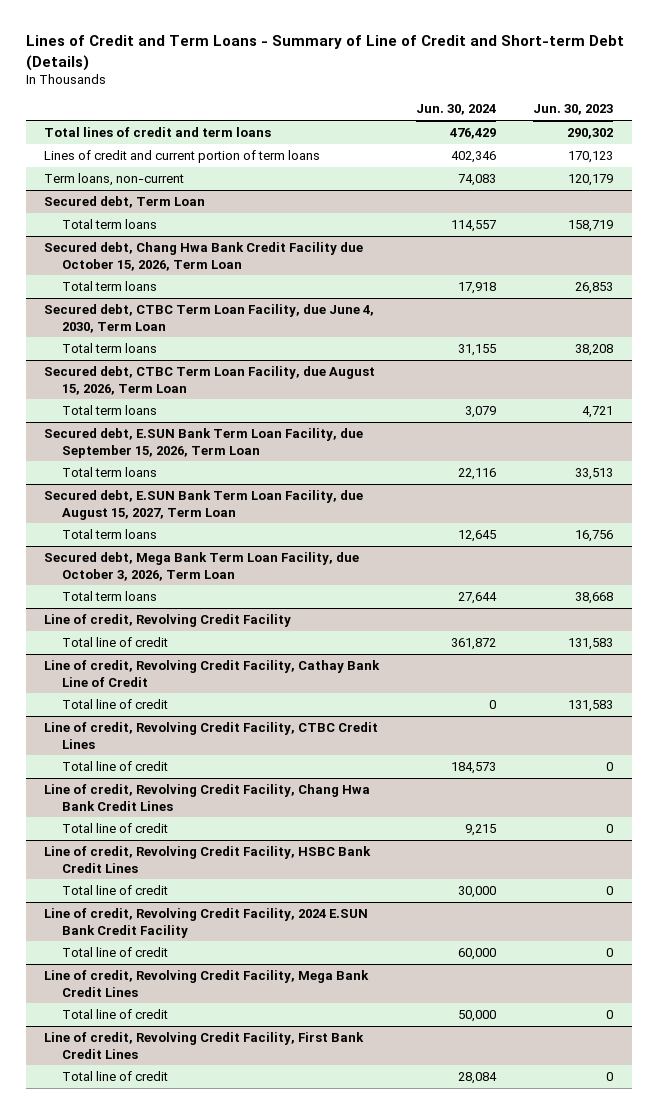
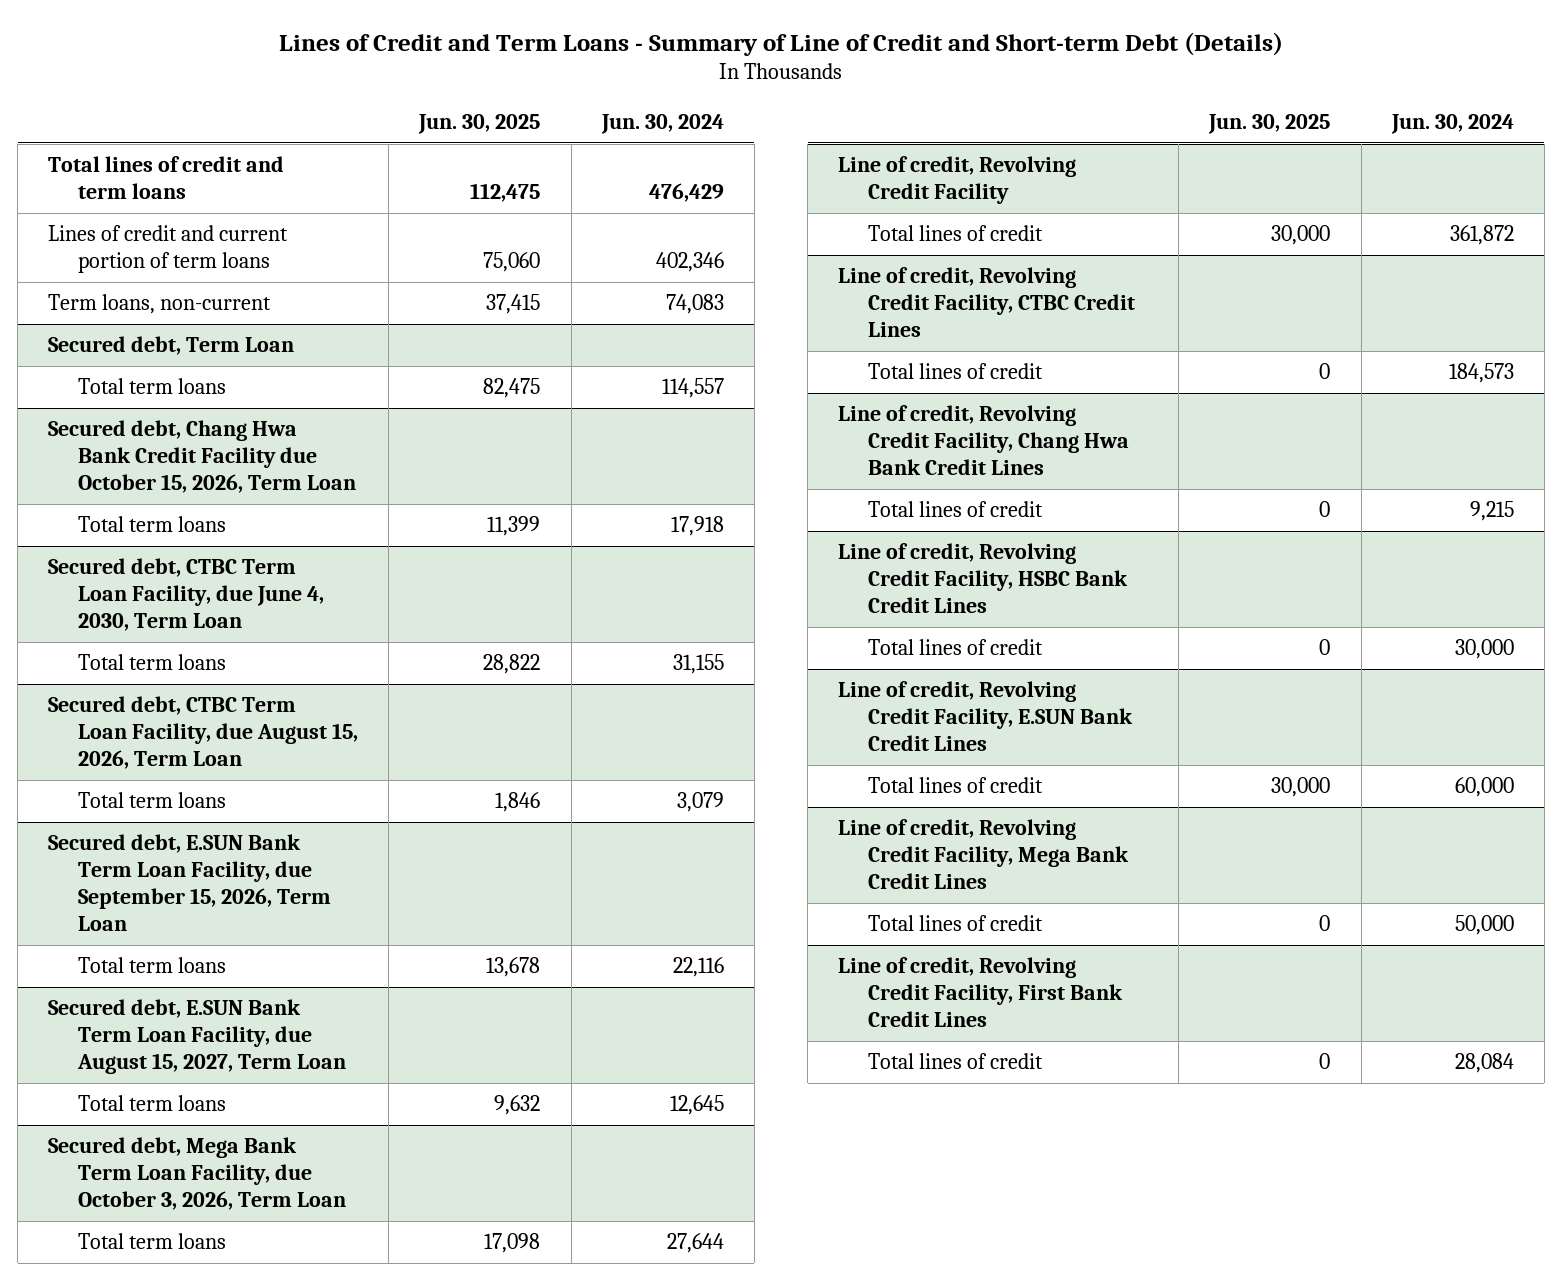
- | Jun. 30, 2024 | Jun. 30, 2023
+ | Jun. 30, 2025 | Jun. 30, 2024
@ Line of credit, Revolving Credit Facility
- Total line of credit | 361,872 | 131,583
- Line of credit, Revolving Credit Facility, Cathay Bank Line of Credit
- Total line of credit | 0 | 131,583
@ Line of credit, Revolving Credit Facility
+ Total lines of credit | 30,000 | 361,872
@ Line of credit, Revolving Credit Facility, CTBC Credit Lines
- Total line of credit | 184,573 | 0
+ Total lines of credit | 0 | 184,573
@ Line of credit, Revolving Credit Facility, Chang Hwa Bank Credit Lines
- Total line of credit | 9,215 | 0
+ Total lines of credit | 0 | 9,215
@ Line of credit, Revolving Credit Facility, HSBC Bank Credit Lines
- Total line of credit | 30,000 | 0
- Line of credit, Revolving Credit Facility, 2024 E.SUN Bank Credit Facility
- Total line of credit | 60,000 | 0
@ Line of credit, Revolving Credit Facility, HSBC Bank Credit Lines
+ Total lines of credit | 0 | 30,000
+ Line of credit, Revolving Credit Facility, E.SUN Bank Credit Lines
+ Total lines of credit | 30,000 | 60,000
@ Line of credit, Revolving Credit Facility, Mega Bank Credit Lines
- Total line of credit | 50,000 | 0
+ Total lines of credit | 0 | 50,000
@ Line of credit, Revolving Credit Facility, First Bank Credit Lines
- Total line of credit | 28,084 | 0
+ Total lines of credit | 0 | 28,084

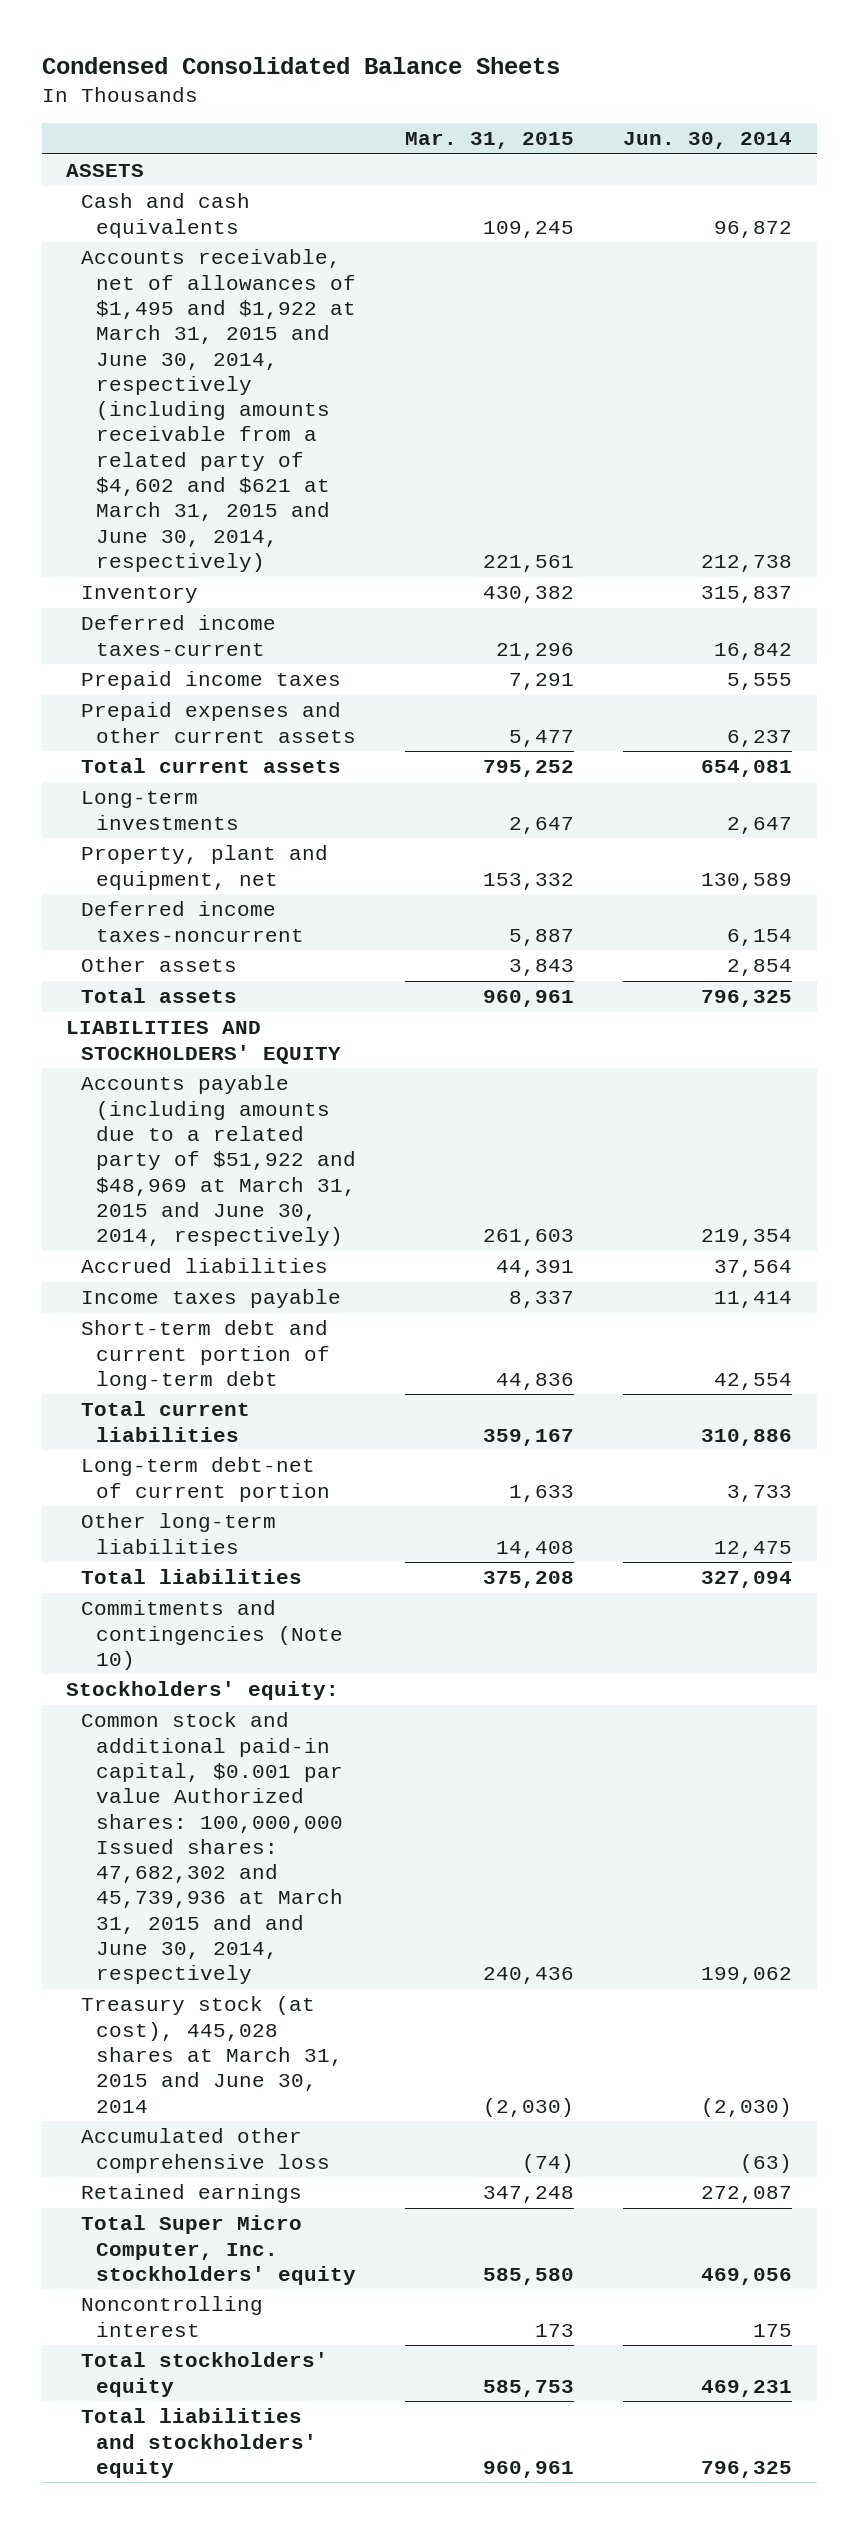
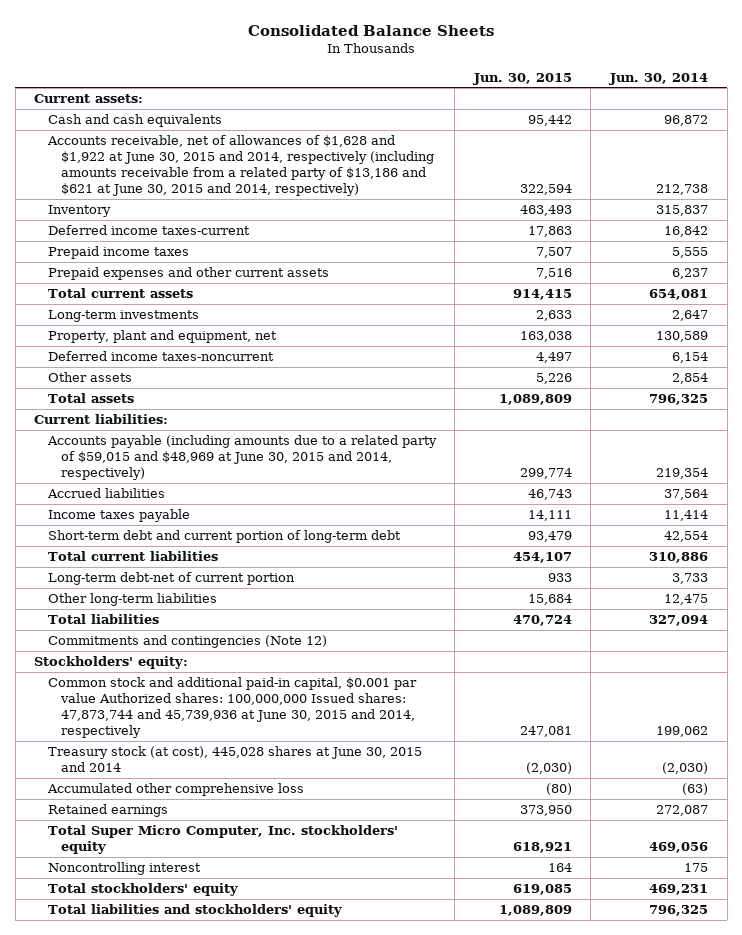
- Condensed Consolidated Balance Sheets
+ Consolidated Balance Sheets
- | Mar. 31, 2015 | Jun. 30, 2014
+ | Jun. 30, 2015 | Jun. 30, 2014
- ASSETS
+ Current assets:
- Accounts receivable, net of allowances of $1,495 and $1,922 at March 31, 2015 and June 30, 2014, respectively (including amounts receivable from a related party of $4,602 and $621 at March 31, 2015 and June 30, 2014, respectively) | 221,561 | 212,738
+ Accounts receivable, net of allowances of $1,628 and $1,922 at June 30, 2015 and 2014, respectively (including amounts receivable from a related party of $13,186 and $621 at June 30, 2015 and 2014, respectively) | 322,594 | 212,738
- LIABILITIES AND STOCKHOLDERS' EQUITY
- Accounts payable (including amounts due to a related party of $51,922 and $48,969 at March 31, 2015 and June 30, 2014, respectively) | 261,603 | 219,354
+ Current liabilities:
+ Accounts payable (including amounts due to a related party of $59,015 and $48,969 at June 30, 2015 and 2014, respectively) | 299,774 | 219,354
- Commitments and contingencies (Note 10)
+ Commitments and contingencies (Note 12)
- Common stock and additional paid-in capital, $0.001 par value Authorized shares: 100,000,000 Issued shares: 47,682,302 and 45,739,936 at March 31, 2015 and and June 30, 2014, respectively | 240,436 | 199,062
- Treasury stock (at cost), 445,028 shares at March 31, 2015 and June 30, 2014 | (2,030) | (2,030)
+ Common stock and additional paid-in capital, $0.001 par value Authorized shares: 100,000,000 Issued shares: 47,873,744 and 45,739,936 at June 30, 2015 and 2014, respectively | 247,081 | 199,062
+ Treasury stock (at cost), 445,028 shares at June 30, 2015 and 2014 | (2,030) | (2,030)

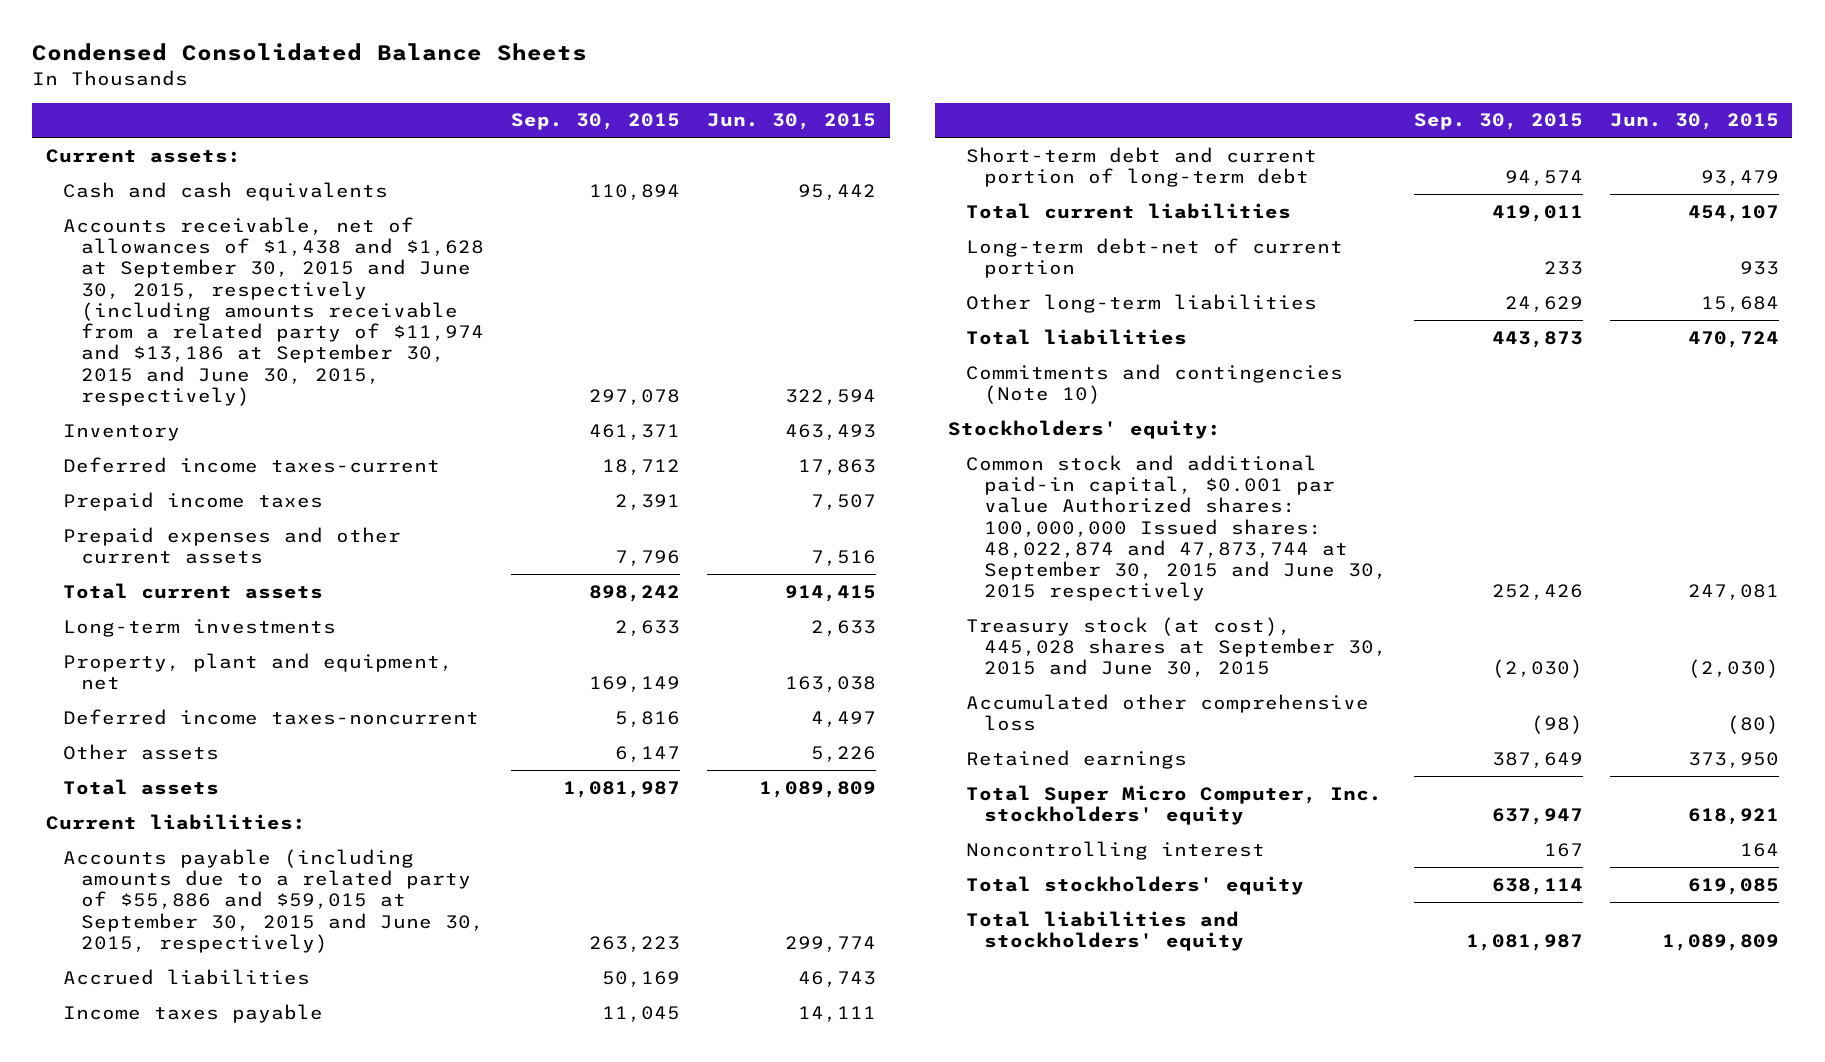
- Consolidated Balance Sheets
+ Condensed Consolidated Balance Sheets
- | Jun. 30, 2015 | Jun. 30, 2014
+ | Sep. 30, 2015 | Jun. 30, 2015
- Accounts receivable, net of allowances of $1,628 and $1,922 at June 30, 2015 and 2014, respectively (including amounts receivable from a related party of $13,186 and $621 at June 30, 2015 and 2014, respectively) | 322,594 | 212,738
+ Accounts receivable, net of allowances of $1,438 and $1,628 at September 30, 2015 and June 30, 2015, respectively (including amounts receivable from a related party of $11,974 and $13,186 at September 30, 2015 and June 30, 2015, respectively) | 297,078 | 322,594
- Accounts payable (including amounts due to a related party of $59,015 and $48,969 at June 30, 2015 and 2014, respectively) | 299,774 | 219,354
+ Accounts payable (including amounts due to a related party of $55,886 and $59,015 at September 30, 2015 and June 30, 2015, respectively) | 263,223 | 299,774
- Commitments and contingencies (Note 12)
+ Commitments and contingencies (Note 10)
- Common stock and additional paid-in capital, $0.001 par value Authorized shares: 100,000,000 Issued shares: 47,873,744 and 45,739,936 at June 30, 2015 and 2014, respectively | 247,081 | 199,062
- Treasury stock (at cost), 445,028 shares at June 30, 2015 and 2014 | (2,030) | (2,030)
+ Common stock and additional paid-in capital, $0.001 par value Authorized shares: 100,000,000 Issued shares: 48,022,874 and 47,873,744 at September 30, 2015 and June 30, 2015 respectively | 252,426 | 247,081
+ Treasury stock (at cost), 445,028 shares at September 30, 2015 and June 30, 2015 | (2,030) | (2,030)

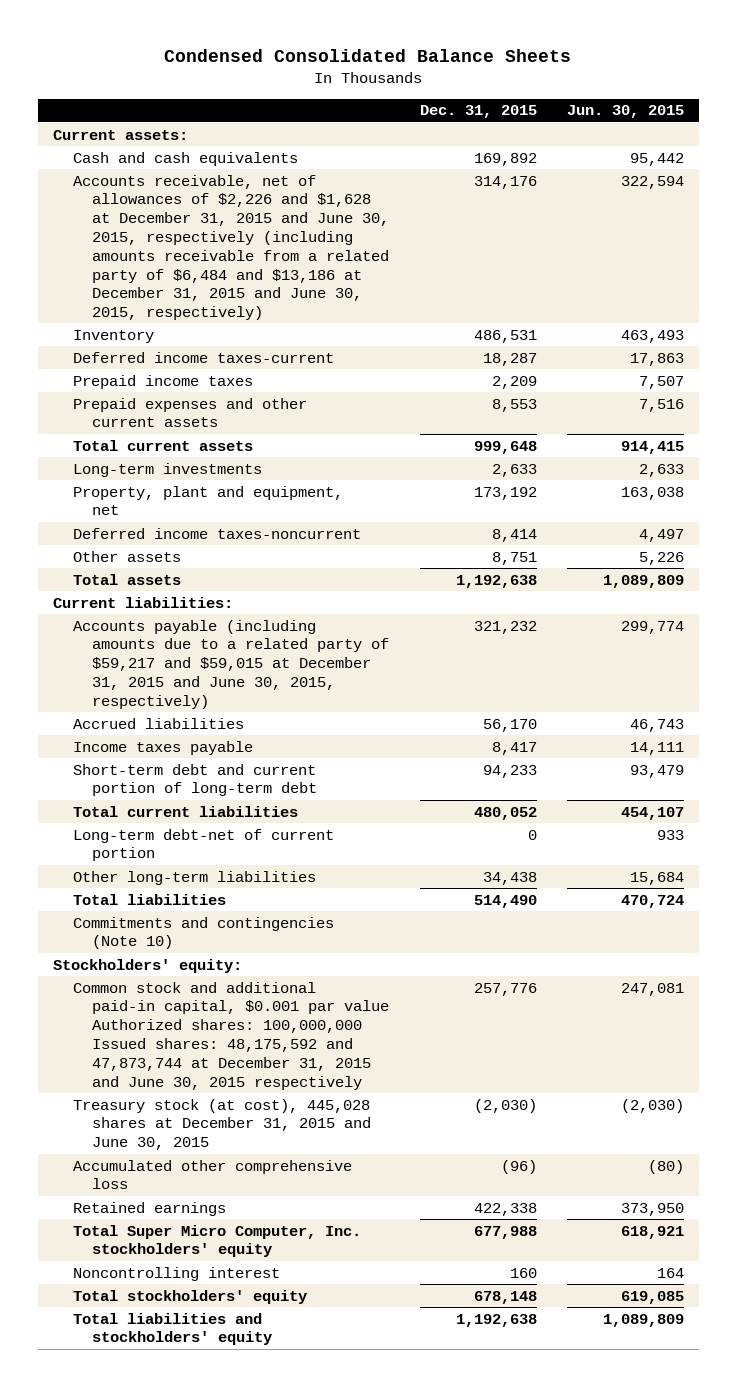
- | Sep. 30, 2015 | Jun. 30, 2015
+ | Dec. 31, 2015 | Jun. 30, 2015
- Accounts receivable, net of allowances of $1,438 and $1,628 at September 30, 2015 and June 30, 2015, respectively (including amounts receivable from a related party of $11,974 and $13,186 at September 30, 2015 and June 30, 2015, respectively) | 297,078 | 322,594
+ Accounts receivable, net of allowances of $2,226 and $1,628 at December 31, 2015 and June 30, 2015, respectively (including amounts receivable from a related party of $6,484 and $13,186 at December 31, 2015 and June 30, 2015, respectively) | 314,176 | 322,594
- Accounts payable (including amounts due to a related party of $55,886 and $59,015 at September 30, 2015 and June 30, 2015, respectively) | 263,223 | 299,774
+ Accounts payable (including amounts due to a related party of $59,217 and $59,015 at December 31, 2015 and June 30, 2015, respectively) | 321,232 | 299,774
- Common stock and additional paid-in capital, $0.001 par value Authorized shares: 100,000,000 Issued shares: 48,022,874 and 47,873,744 at September 30, 2015 and June 30, 2015 respectively | 252,426 | 247,081
- Treasury stock (at cost), 445,028 shares at September 30, 2015 and June 30, 2015 | (2,030) | (2,030)
+ Common stock and additional paid-in capital, $0.001 par value Authorized shares: 100,000,000 Issued shares: 48,175,592 and 47,873,744 at December 31, 2015 and June 30, 2015 respectively | 257,776 | 247,081
+ Treasury stock (at cost), 445,028 shares at December 31, 2015 and June 30, 2015 | (2,030) | (2,030)

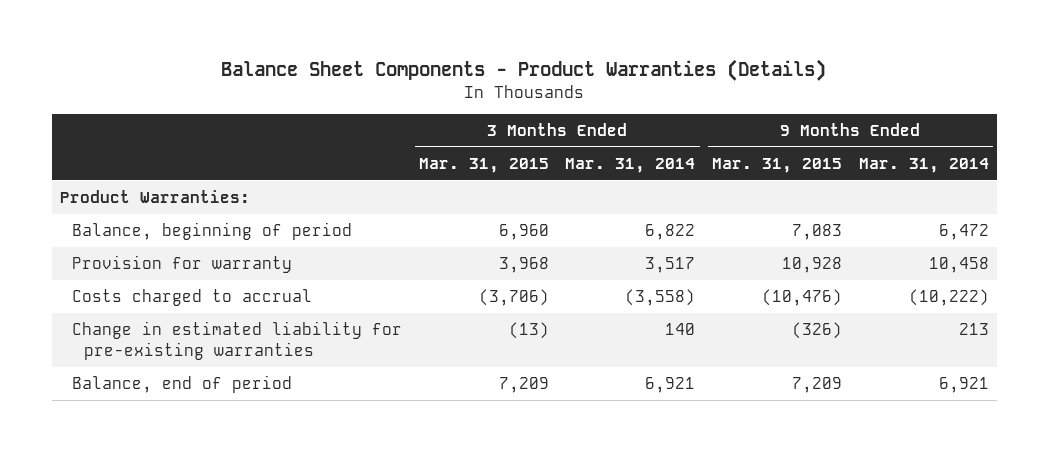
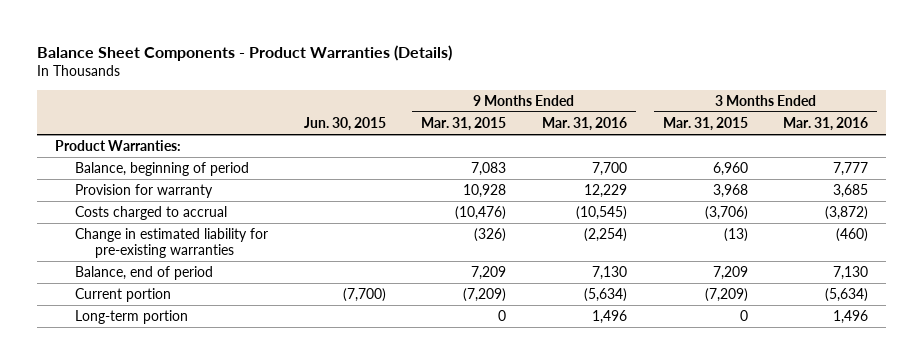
- | 3 Months Ended Mar. 31, 2015 | 3 Months Ended Mar. 31, 2014 | 9 Months Ended Mar. 31, 2015 | 9 Months Ended Mar. 31, 2014
+ | Jun. 30, 2015 | 9 Months Ended Mar. 31, 2015 | 9 Months Ended Mar. 31, 2016 | 3 Months Ended Mar. 31, 2015 | 3 Months Ended Mar. 31, 2016
+ Current portion | (7,700) | (7,209) | (5,634) | (7,209) | (5,634)
+ Long-term portion | | 0 | 1,496 | 0 | 1,496

